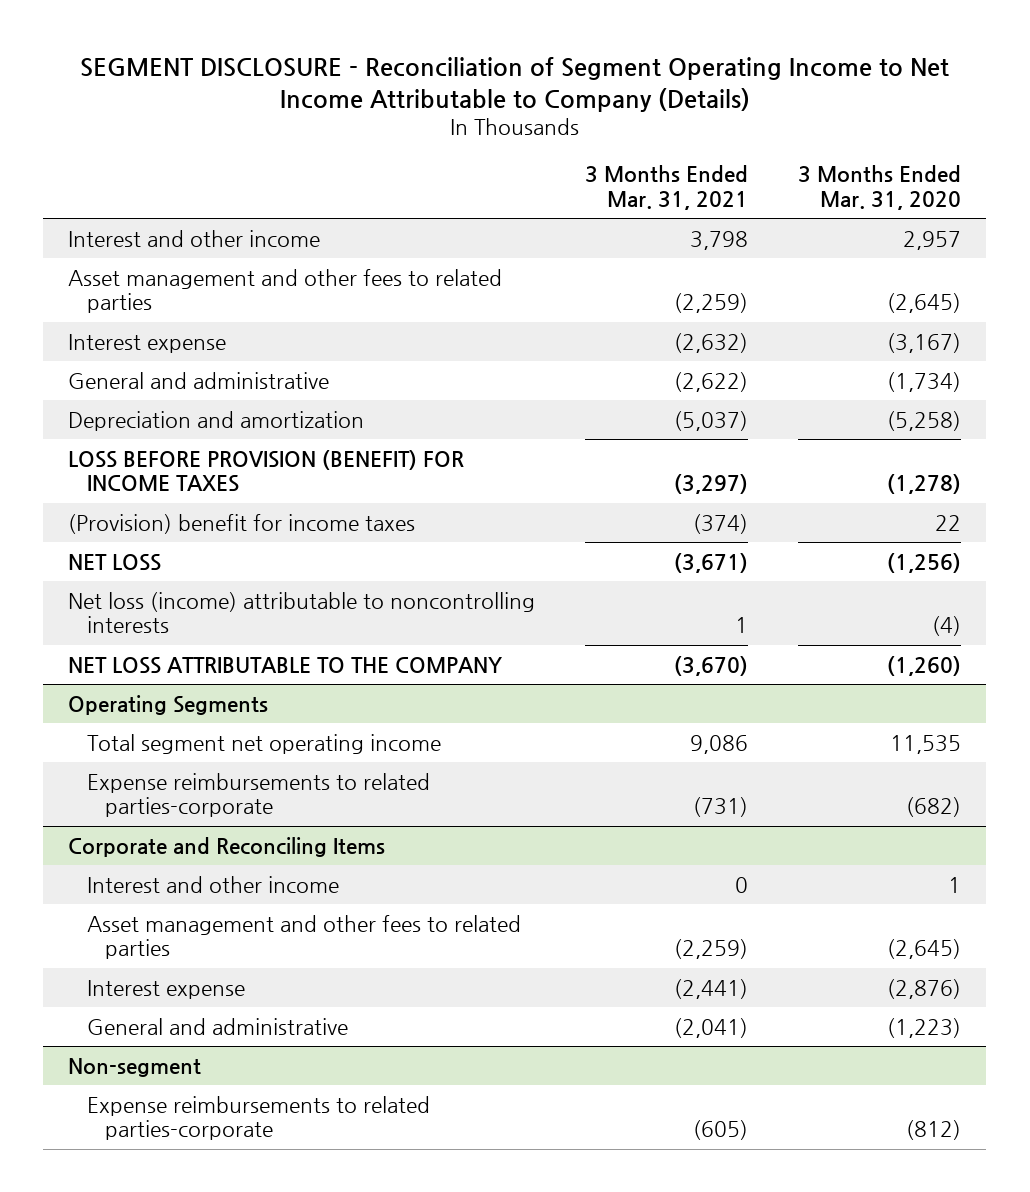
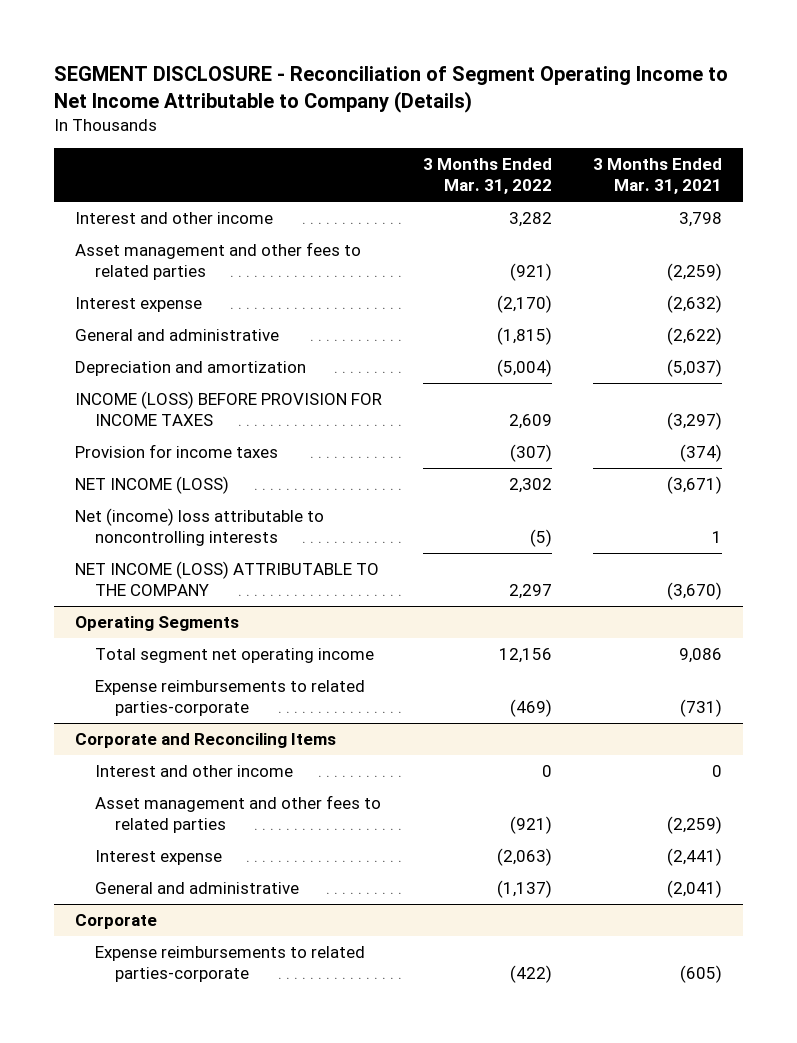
- | 3 Months Ended Mar. 31, 2021 | 3 Months Ended Mar. 31, 2020
+ | 3 Months Ended Mar. 31, 2022 | 3 Months Ended Mar. 31, 2021
- LOSS BEFORE PROVISION (BENEFIT) FOR INCOME TAXES | (3,297) | (1,278)
- (Provision) benefit for income taxes | (374) | 22
- NET LOSS | (3,671) | (1,256)
- Net loss (income) attributable to noncontrolling interests | 1 | (4)
- NET LOSS ATTRIBUTABLE TO THE COMPANY | (3,670) | (1,260)
+ INCOME (LOSS) BEFORE PROVISION FOR INCOME TAXES | 2,609 | (3,297)
+ Provision for income taxes | (307) | (374)
+ NET INCOME (LOSS) | 2,302 | (3,671)
+ Net (income) loss attributable to noncontrolling interests | (5) | 1
+ NET INCOME (LOSS) ATTRIBUTABLE TO THE COMPANY | 2,297 | (3,670)
- Non-segment
+ Corporate

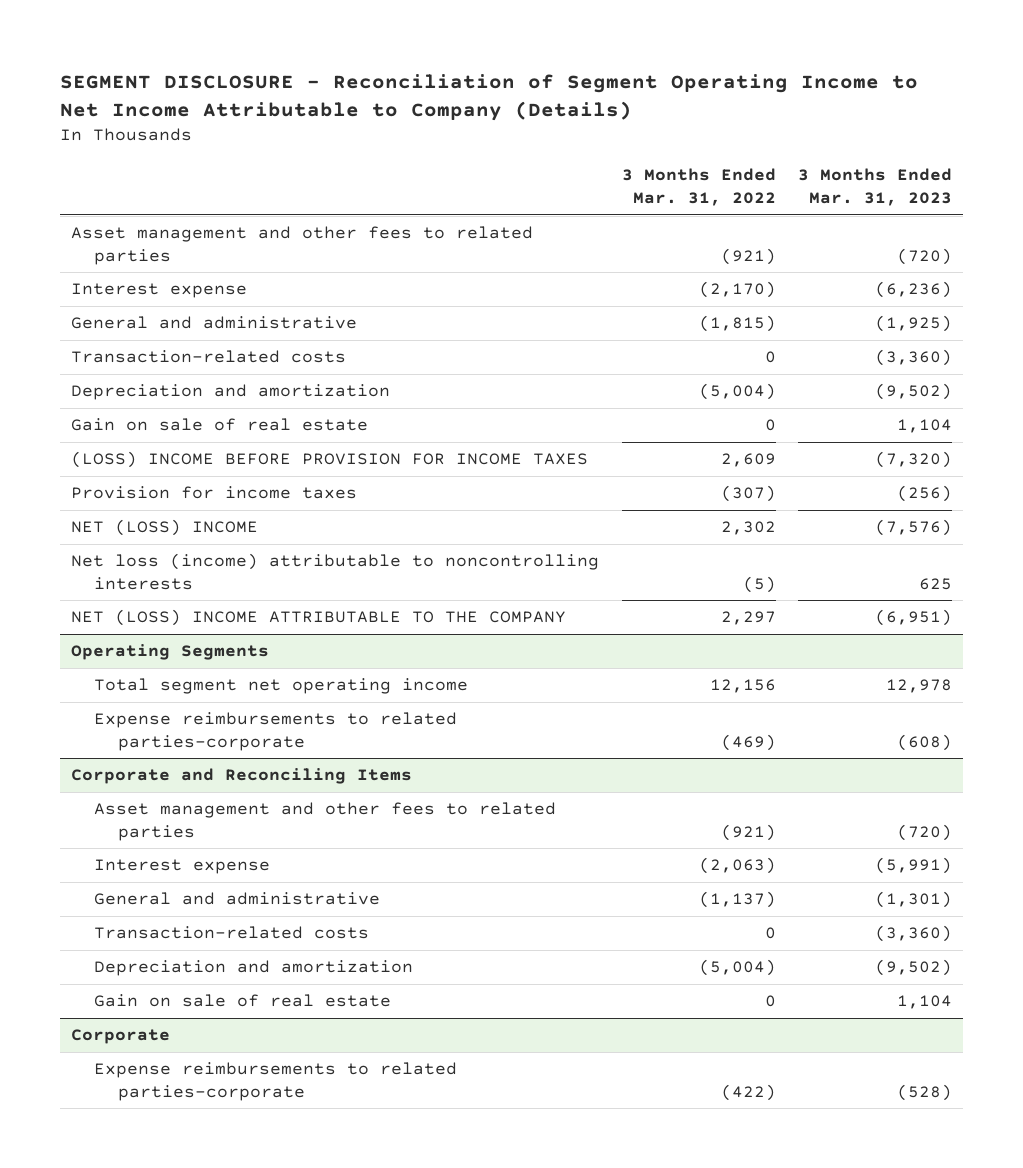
- | 3 Months Ended Mar. 31, 2022 | 3 Months Ended Mar. 31, 2021
+ | 3 Months Ended Mar. 31, 2022 | 3 Months Ended Mar. 31, 2023
- Interest and other income | 3,282 | 3,798
+ Transaction-related costs | 0 | (3,360)
- INCOME (LOSS) BEFORE PROVISION FOR INCOME TAXES | 2,609 | (3,297)
+ Gain on sale of real estate | 0 | 1,104
+ (LOSS) INCOME BEFORE PROVISION FOR INCOME TAXES | 2,609 | (7,320)
- NET INCOME (LOSS) | 2,302 | (3,671)
- Net (income) loss attributable to noncontrolling interests | (5) | 1
- NET INCOME (LOSS) ATTRIBUTABLE TO THE COMPANY | 2,297 | (3,670)
+ NET (LOSS) INCOME | 2,302 | (7,576)
+ Net loss (income) attributable to noncontrolling interests | (5) | 625
+ NET (LOSS) INCOME ATTRIBUTABLE TO THE COMPANY | 2,297 | (6,951)
@ Corporate and Reconciling Items
- Interest and other income | 0 | 0
+ Transaction-related costs | 0 | (3,360)
+ Depreciation and amortization | (5,004) | (9,502)
+ Gain on sale of real estate | 0 | 1,104

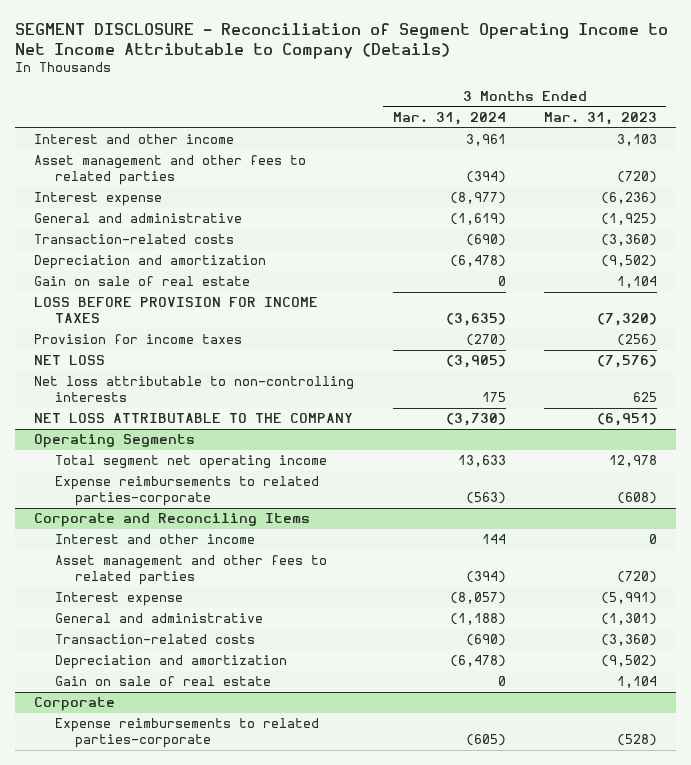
- | 3 Months Ended Mar. 31, 2022 | 3 Months Ended Mar. 31, 2023
+ | 3 Months Ended Mar. 31, 2024 | 3 Months Ended Mar. 31, 2023
+ Interest and other income | 3,961 | 3,103
- (LOSS) INCOME BEFORE PROVISION FOR INCOME TAXES | 2,609 | (7,320)
+ LOSS BEFORE PROVISION FOR INCOME TAXES | (3,635) | (7,320)
- NET (LOSS) INCOME | 2,302 | (7,576)
- Net loss (income) attributable to noncontrolling interests | (5) | 625
- NET (LOSS) INCOME ATTRIBUTABLE TO THE COMPANY | 2,297 | (6,951)
+ NET LOSS | (3,905) | (7,576)
+ Net loss attributable to non-controlling interests | 175 | 625
+ NET LOSS ATTRIBUTABLE TO THE COMPANY | (3,730) | (6,951)
@ Corporate and Reconciling Items
+ Interest and other income | 144 | 0

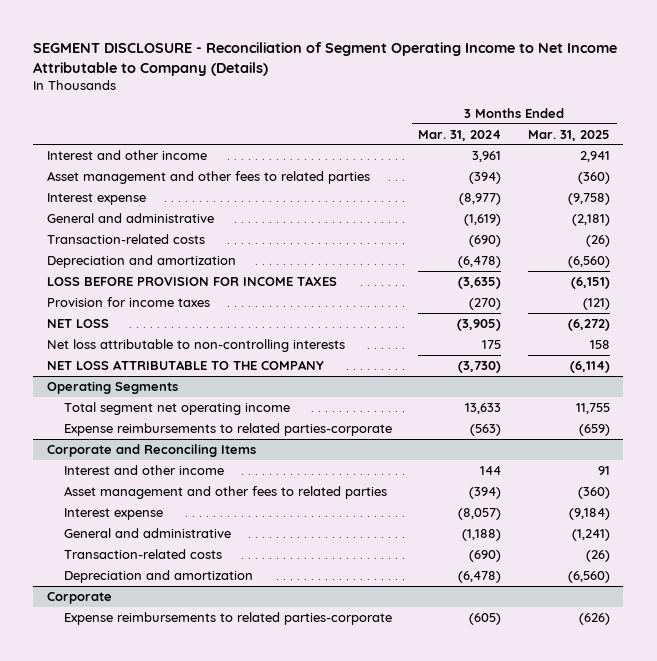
- | 3 Months Ended Mar. 31, 2024 | 3 Months Ended Mar. 31, 2023
+ | 3 Months Ended Mar. 31, 2024 | 3 Months Ended Mar. 31, 2025
- Gain on sale of real estate | 0 | 1,104
@ Corporate and Reconciling Items
- Gain on sale of real estate | 0 | 1,104

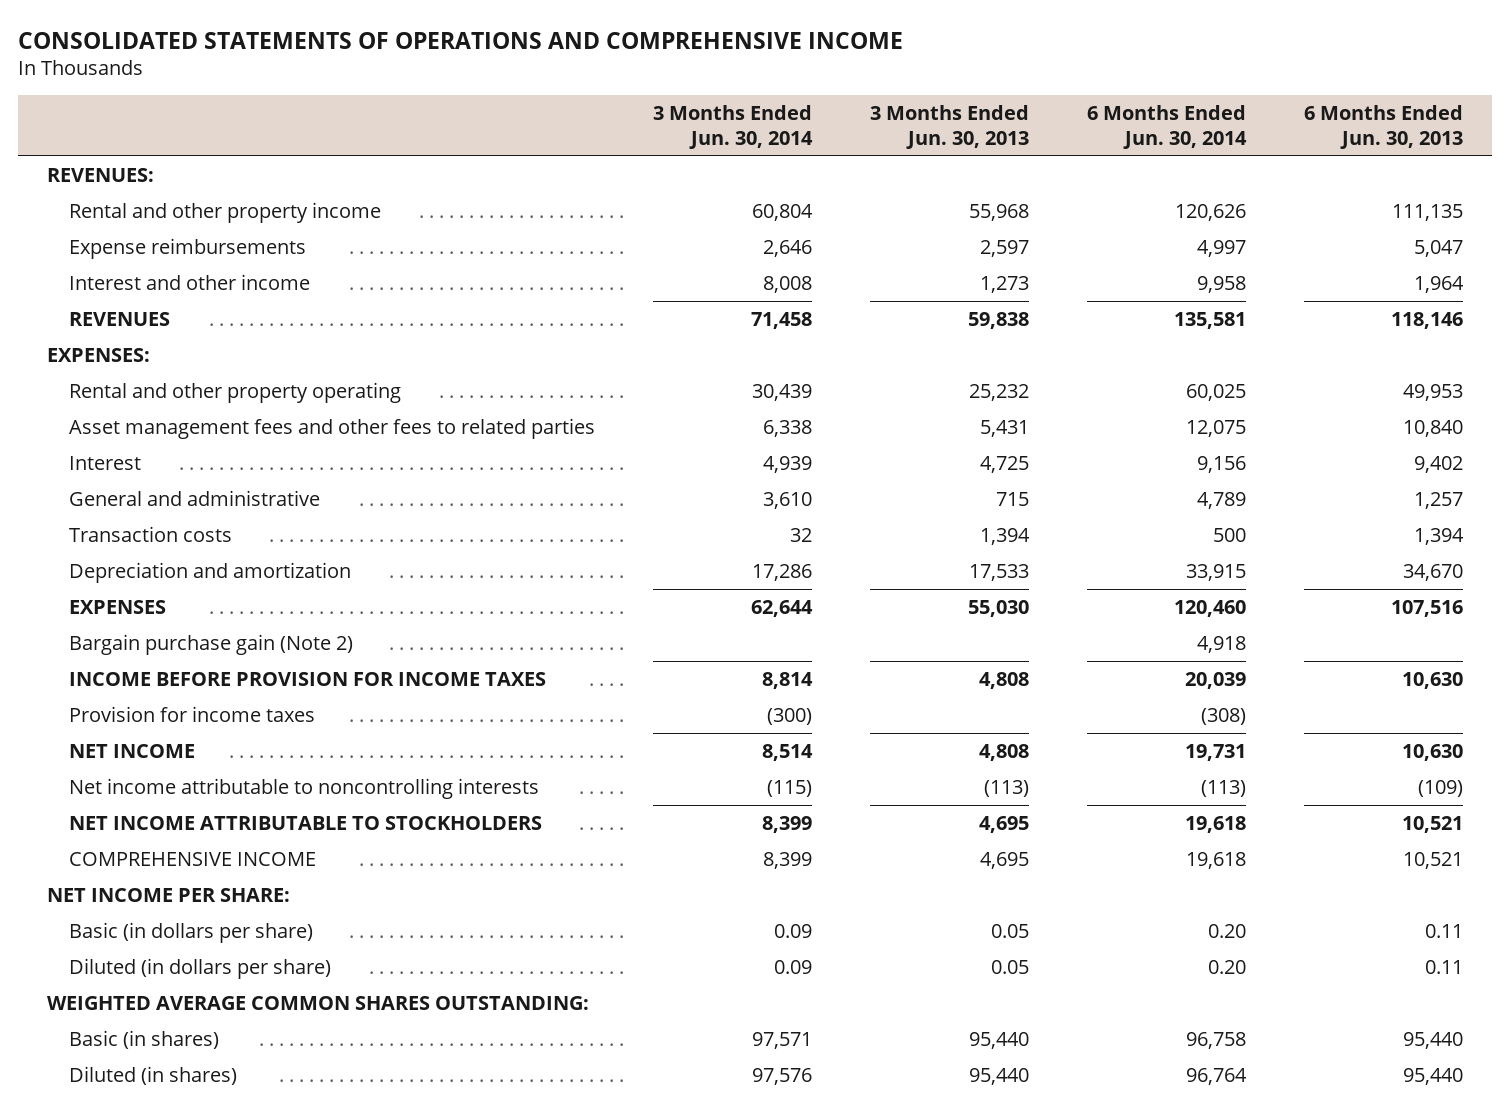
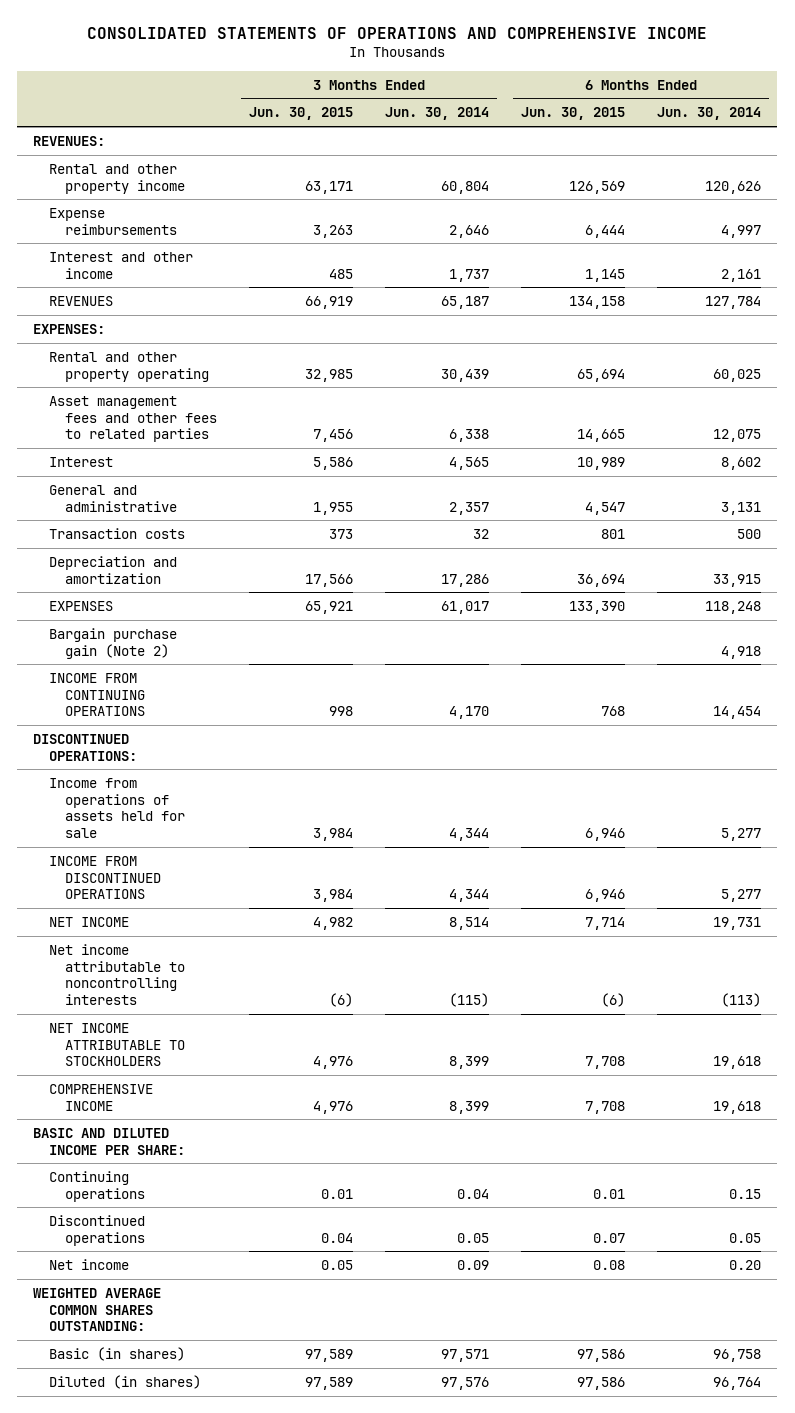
- | 3 Months Ended Jun. 30, 2014 | 3 Months Ended Jun. 30, 2013 | 6 Months Ended Jun. 30, 2014 | 6 Months Ended Jun. 30, 2013
+ | 3 Months Ended Jun. 30, 2015 | 3 Months Ended Jun. 30, 2014 | 6 Months Ended Jun. 30, 2015 | 6 Months Ended Jun. 30, 2014
- Interest and other income | 8,008 | 1,273 | 9,958 | 1,964
- REVENUES | 71,458 | 59,838 | 135,581 | 118,146
+ Interest and other income | 485 | 1,737 | 1,145 | 2,161
+ REVENUES | 66,919 | 65,187 | 134,158 | 127,784
- Interest | 4,939 | 4,725 | 9,156 | 9,402
- General and administrative | 3,610 | 715 | 4,789 | 1,257
+ Interest | 5,586 | 4,565 | 10,989 | 8,602
+ General and administrative | 1,955 | 2,357 | 4,547 | 3,131
- EXPENSES | 62,644 | 55,030 | 120,460 | 107,516
+ EXPENSES | 65,921 | 61,017 | 133,390 | 118,248
- INCOME BEFORE PROVISION FOR INCOME TAXES | 8,814 | 4,808 | 20,039 | 10,630
- Provision for income taxes | (300) | | (308) |
+ INCOME FROM CONTINUING OPERATIONS | 998 | 4,170 | 768 | 14,454
+ DISCONTINUED OPERATIONS:
+ Income from operations of assets held for sale | 3,984 | 4,344 | 6,946 | 5,277
+ INCOME FROM DISCONTINUED OPERATIONS | 3,984 | 4,344 | 6,946 | 5,277
- NET INCOME PER SHARE:
- Basic (in dollars per share) | 0.09 | 0.05 | 0.20 | 0.11
- Diluted (in dollars per share) | 0.09 | 0.05 | 0.20 | 0.11
+ BASIC AND DILUTED INCOME PER SHARE:
+ Continuing operations | 0.01 | 0.04 | 0.01 | 0.15
+ Discontinued operations | 0.04 | 0.05 | 0.07 | 0.05
+ Net income | 0.05 | 0.09 | 0.08 | 0.20

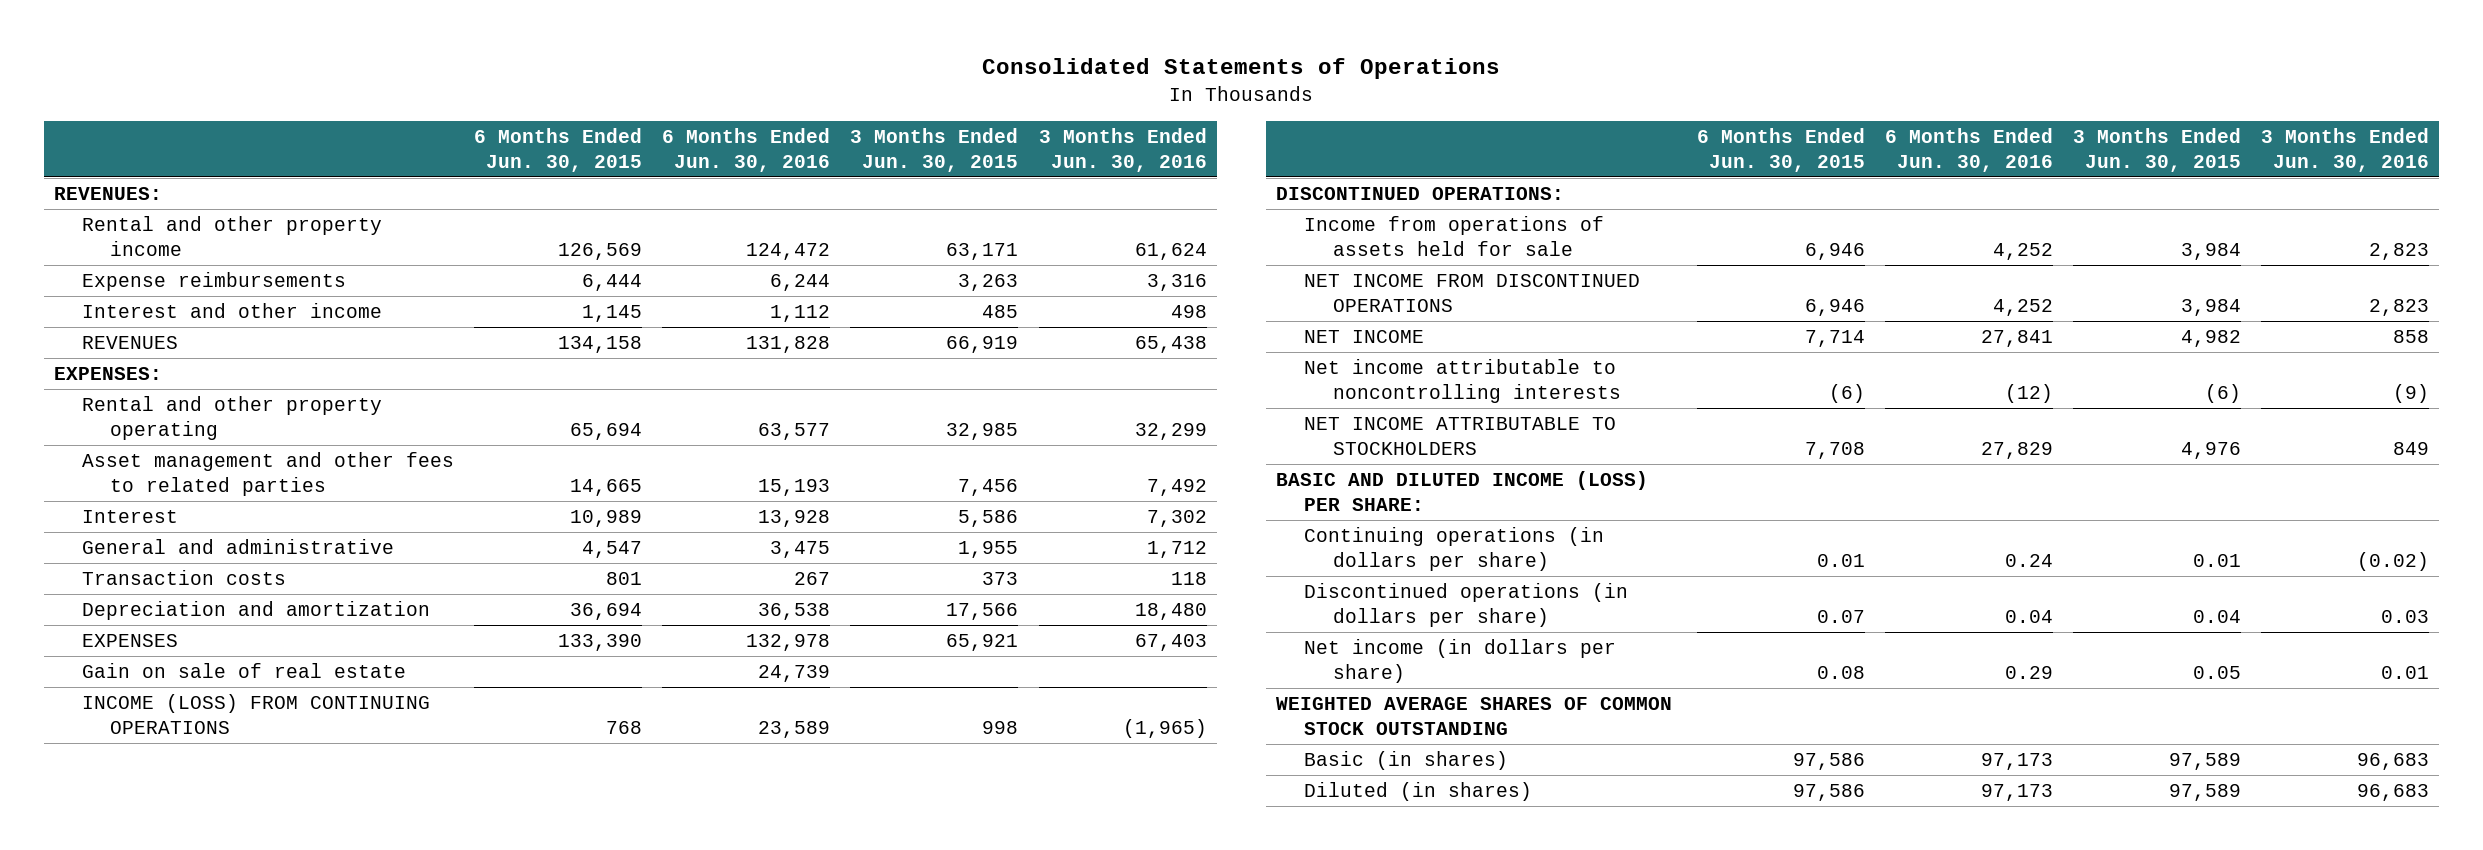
- CONSOLIDATED STATEMENTS OF OPERATIONS AND COMPREHENSIVE INCOME
+ Consolidated Statements of Operations
- | 3 Months Ended Jun. 30, 2015 | 3 Months Ended Jun. 30, 2014 | 6 Months Ended Jun. 30, 2015 | 6 Months Ended Jun. 30, 2014
+ | 6 Months Ended Jun. 30, 2015 | 6 Months Ended Jun. 30, 2016 | 3 Months Ended Jun. 30, 2015 | 3 Months Ended Jun. 30, 2016
- Asset management fees and other fees to related parties | 7,456 | 6,338 | 14,665 | 12,075
+ Asset management and other fees to related parties | 14,665 | 15,193 | 7,456 | 7,492
- Bargain purchase gain (Note 2) | | | | 4,918
- INCOME FROM CONTINUING OPERATIONS | 998 | 4,170 | 768 | 14,454
+ Gain on sale of real estate | | 24,739 | |
+ INCOME (LOSS) FROM CONTINUING OPERATIONS | 768 | 23,589 | 998 | (1,965)
- INCOME FROM DISCONTINUED OPERATIONS | 3,984 | 4,344 | 6,946 | 5,277
+ NET INCOME FROM DISCONTINUED OPERATIONS | 6,946 | 4,252 | 3,984 | 2,823
- COMPREHENSIVE INCOME | 4,976 | 8,399 | 7,708 | 19,618
- BASIC AND DILUTED INCOME PER SHARE:
- Continuing operations | 0.01 | 0.04 | 0.01 | 0.15
- Discontinued operations | 0.04 | 0.05 | 0.07 | 0.05
- Net income | 0.05 | 0.09 | 0.08 | 0.20
- WEIGHTED AVERAGE COMMON SHARES OUTSTANDING:
+ BASIC AND DILUTED INCOME (LOSS) PER SHARE:
+ Continuing operations (in dollars per share) | 0.01 | 0.24 | 0.01 | (0.02)
+ Discontinued operations (in dollars per share) | 0.07 | 0.04 | 0.04 | 0.03
+ Net income (in dollars per share) | 0.08 | 0.29 | 0.05 | 0.01
+ WEIGHTED AVERAGE SHARES OF COMMON STOCK OUTSTANDING

